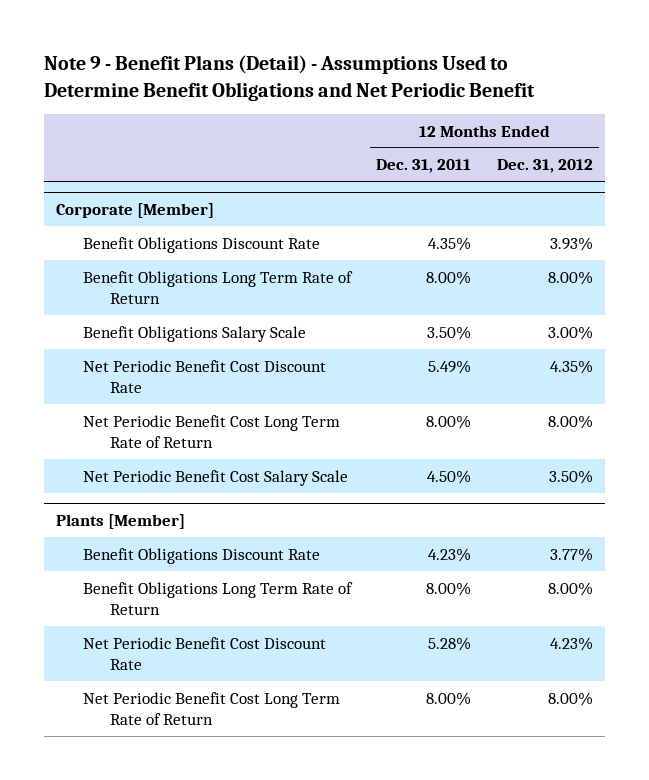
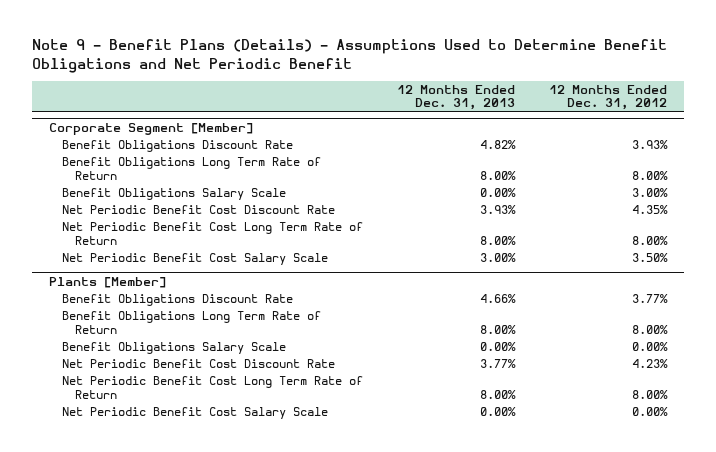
- Note 9 - Benefit Plans (Detail) - Assumptions Used to Determine Benefit Obligations and Net Periodic Benefit
+ Note 9 - Benefit Plans (Details) - Assumptions Used to Determine Benefit Obligations and Net Periodic Benefit
- | 12 Months Ended Dec. 31, 2011 | 12 Months Ended Dec. 31, 2012
+ | 12 Months Ended Dec. 31, 2013 | 12 Months Ended Dec. 31, 2012
- Corporate [Member]
+ Corporate Segment [Member]
@ Plants [Member]
+ Benefit Obligations Salary Scale | 0.00% | 0.00%
+ Net Periodic Benefit Cost Salary Scale | 0.00% | 0.00%

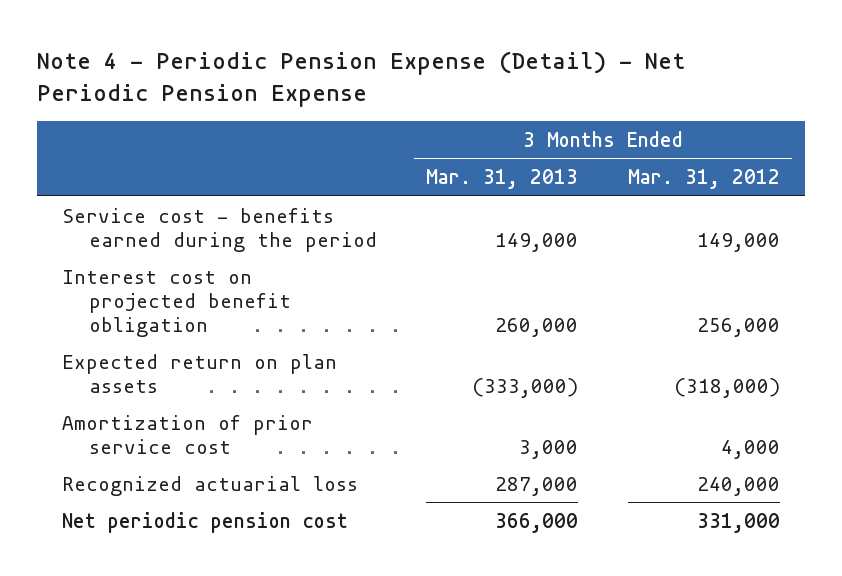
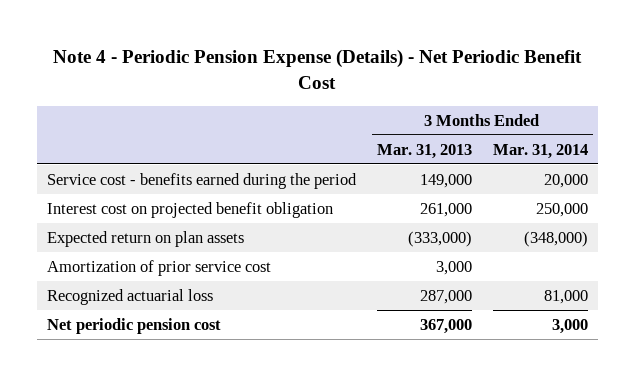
- Note 4 - Periodic Pension Expense (Detail) - Net Periodic Pension Expense
+ Note 4 - Periodic Pension Expense (Details) - Net Periodic Benefit Cost
- | 3 Months Ended Mar. 31, 2013 | 3 Months Ended Mar. 31, 2012
+ | 3 Months Ended Mar. 31, 2013 | 3 Months Ended Mar. 31, 2014
- Interest cost on projected benefit obligation | 260,000 | 256,000
+ Interest cost on projected benefit obligation | 261,000 | 250,000
- Net periodic pension cost | 366,000 | 331,000
+ Net periodic pension cost | 367,000 | 3,000

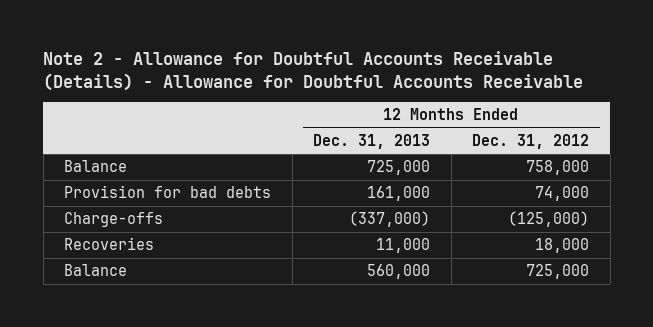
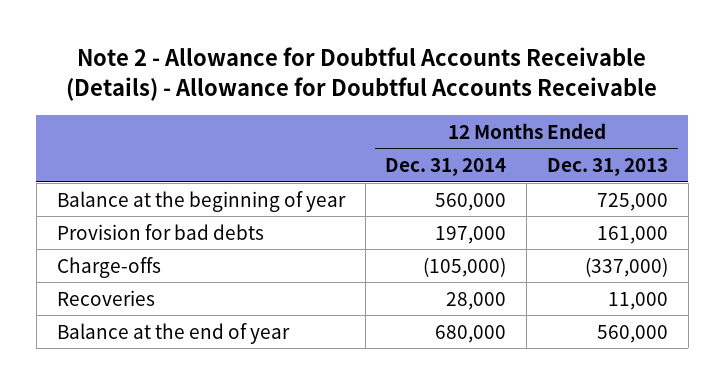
- | 12 Months Ended Dec. 31, 2013 | 12 Months Ended Dec. 31, 2012
+ | 12 Months Ended Dec. 31, 2014 | 12 Months Ended Dec. 31, 2013
- Balance | 725,000 | 758,000
+ Balance at the beginning of year | 560,000 | 725,000
- Balance | 560,000 | 725,000
+ Balance at the end of year | 680,000 | 560,000

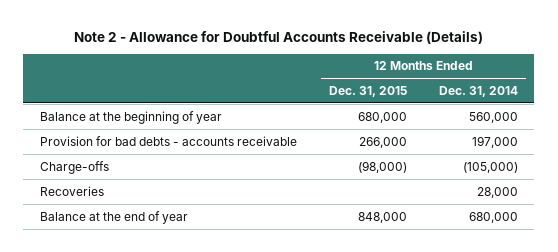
- Note 2 - Allowance for Doubtful Accounts Receivable (Details) - Allowance for Doubtful Accounts Receivable
+ Note 2 - Allowance for Doubtful Accounts Receivable (Details)
- | 12 Months Ended Dec. 31, 2014 | 12 Months Ended Dec. 31, 2013
+ | 12 Months Ended Dec. 31, 2015 | 12 Months Ended Dec. 31, 2014
- Provision for bad debts | 197,000 | 161,000
+ Provision for bad debts - accounts receivable | 266,000 | 197,000

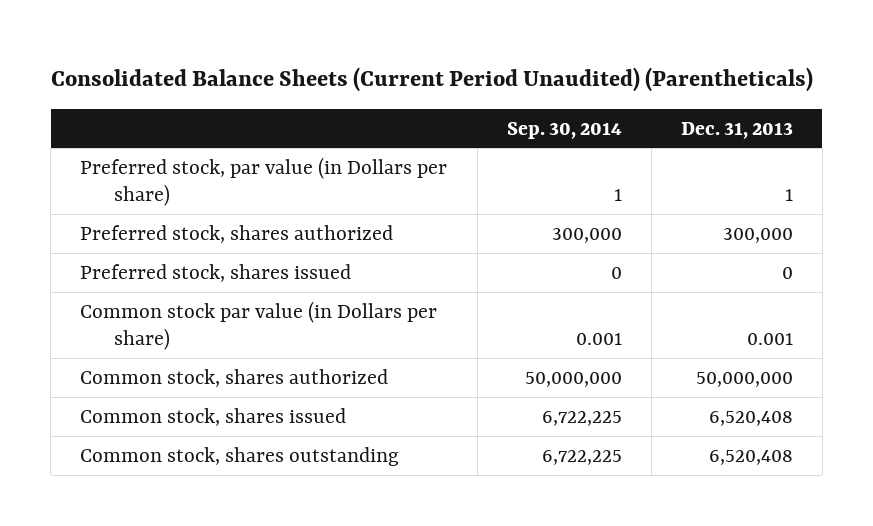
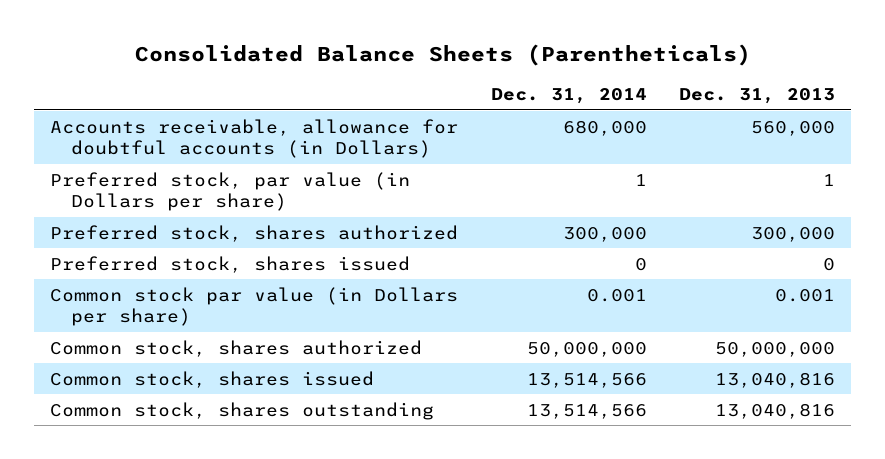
- Consolidated Balance Sheets (Current Period Unaudited) (Parentheticals)
+ Consolidated Balance Sheets (Parentheticals)
- | Sep. 30, 2014 | Dec. 31, 2013
+ | Dec. 31, 2014 | Dec. 31, 2013
+ Accounts receivable, allowance for doubtful accounts (in Dollars) | 680,000 | 560,000
- Common stock, shares issued | 6,722,225 | 6,520,408
- Common stock, shares outstanding | 6,722,225 | 6,520,408
+ Common stock, shares issued | 13,514,566 | 13,040,816
+ Common stock, shares outstanding | 13,514,566 | 13,040,816

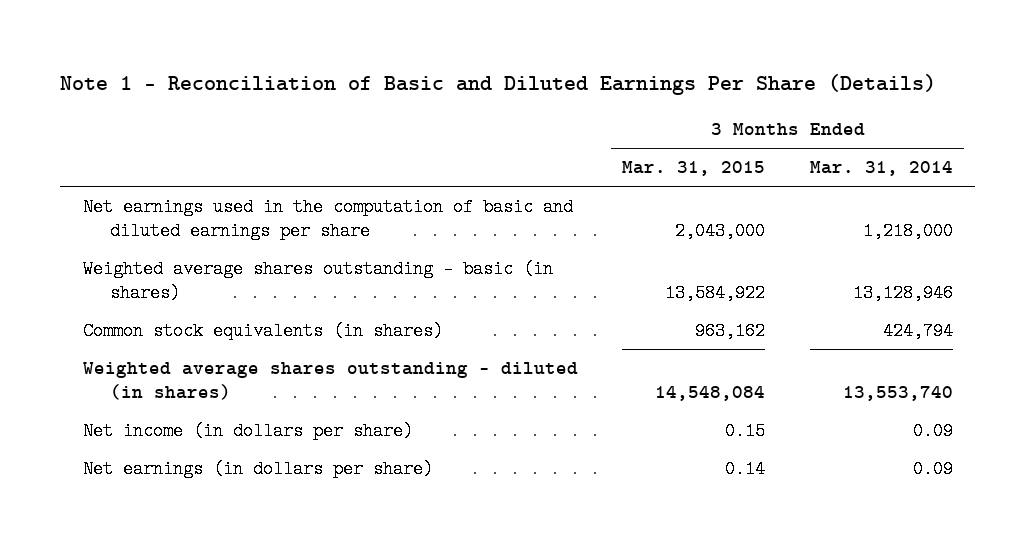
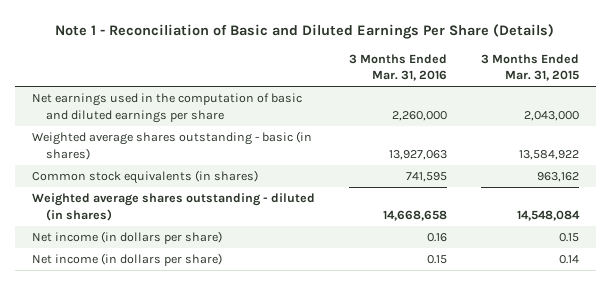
- | 3 Months Ended Mar. 31, 2015 | 3 Months Ended Mar. 31, 2014
+ | 3 Months Ended Mar. 31, 2016 | 3 Months Ended Mar. 31, 2015
- Net earnings (in dollars per share) | 0.14 | 0.09
+ Net income (in dollars per share) | 0.15 | 0.14

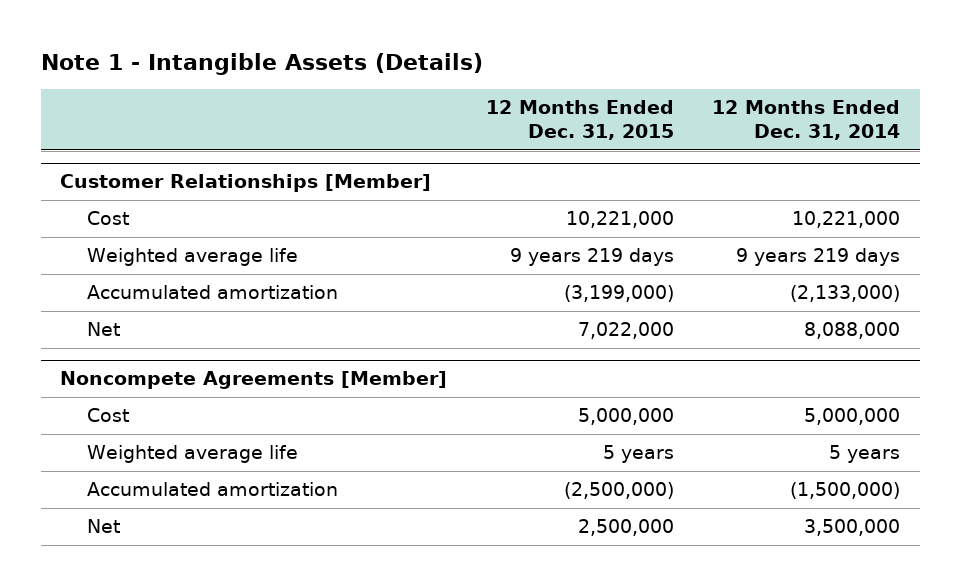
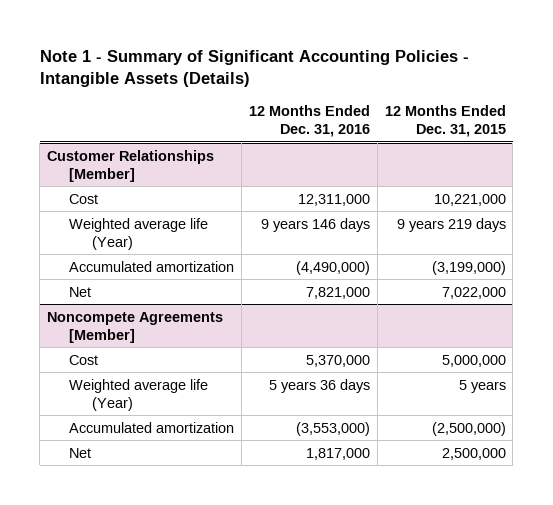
- Note 1 - Intangible Assets (Details)
+ Note 1 - Summary of Significant Accounting Policies - Intangible Assets (Details)
- | 12 Months Ended Dec. 31, 2015 | 12 Months Ended Dec. 31, 2014
+ | 12 Months Ended Dec. 31, 2016 | 12 Months Ended Dec. 31, 2015
@ Customer Relationships [Member]
- Weighted average life | 9 years 219 days | 9 years 219 days
+ Weighted average life (Year) | 9 years 146 days | 9 years 219 days
@ Noncompete Agreements [Member]
- Weighted average life | 5 years | 5 years
+ Weighted average life (Year) | 5 years 36 days | 5 years

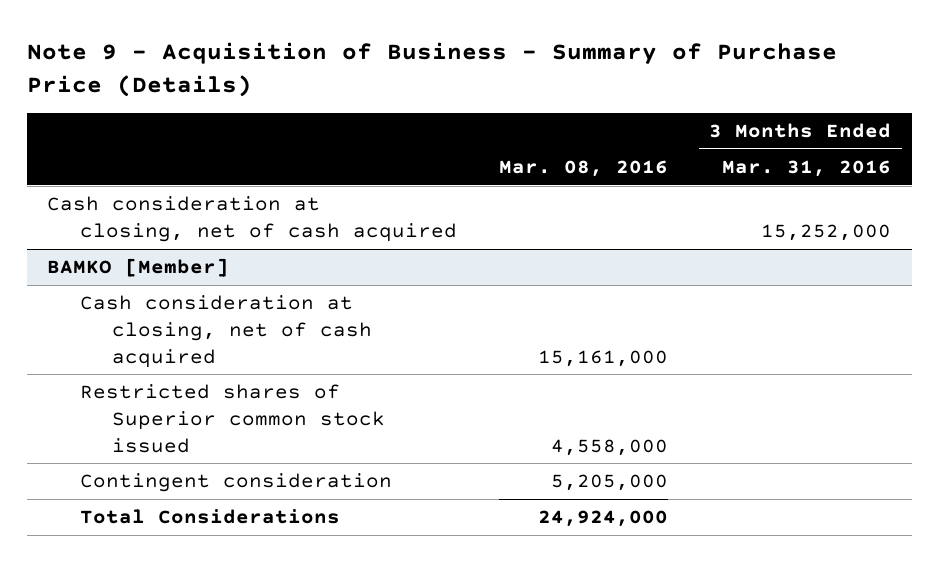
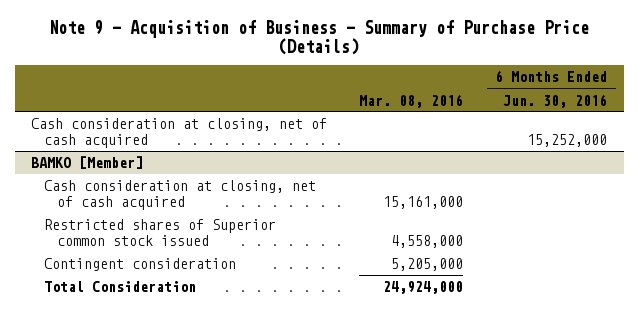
- | Mar. 08, 2016 | 3 Months Ended Mar. 31, 2016
+ | Mar. 08, 2016 | 6 Months Ended Jun. 30, 2016
@ BAMKO [Member]
- Total Considerations | 24,924,000 |
+ Total Consideration | 24,924,000 |

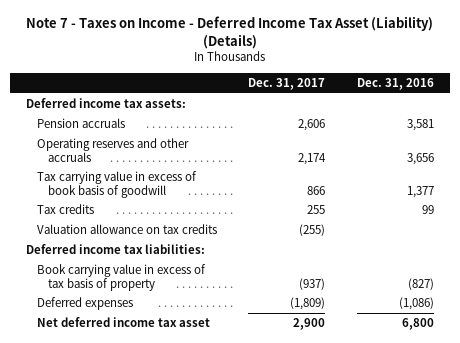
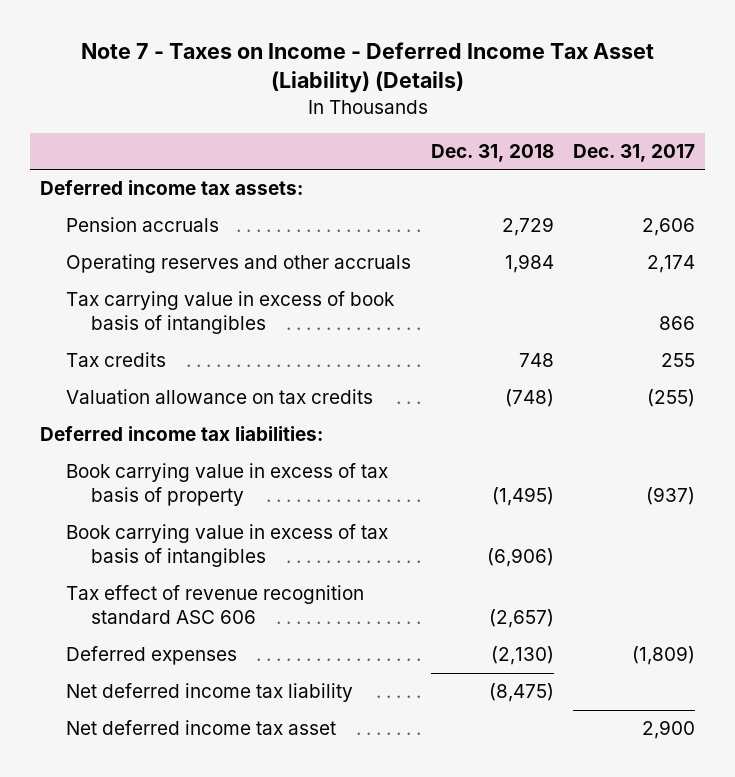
- | Dec. 31, 2017 | Dec. 31, 2016
+ | Dec. 31, 2018 | Dec. 31, 2017
- Tax carrying value in excess of book basis of goodwill | 866 | 1,377
+ Tax carrying value in excess of book basis of intangibles | | 866
+ Book carrying value in excess of tax basis of intangibles | (6,906) |
+ Tax effect of revenue recognition standard ASC 606 | (2,657) |
+ Net deferred income tax liability | (8,475) |

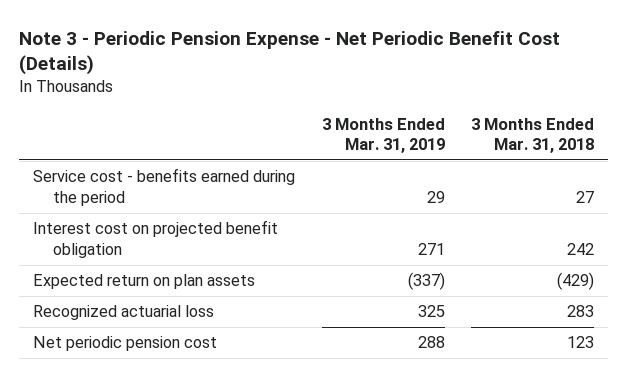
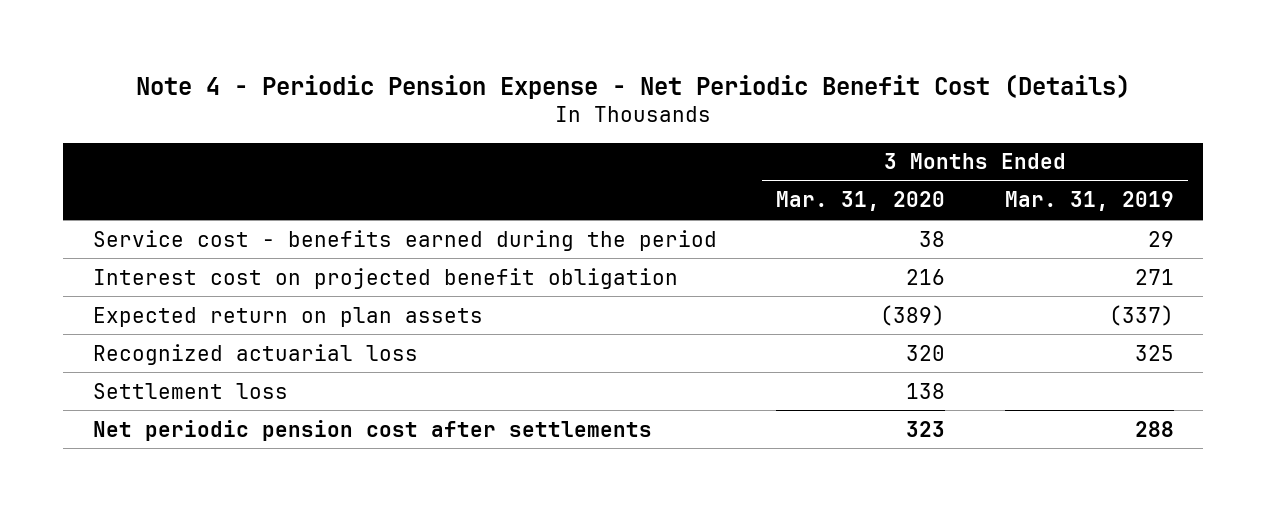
- Note 3 - Periodic Pension Expense - Net Periodic Benefit Cost (Details)
+ Note 4 - Periodic Pension Expense - Net Periodic Benefit Cost (Details)
- | 3 Months Ended Mar. 31, 2019 | 3 Months Ended Mar. 31, 2018
+ | 3 Months Ended Mar. 31, 2020 | 3 Months Ended Mar. 31, 2019
- Net periodic pension cost | 288 | 123
+ Settlement loss | 138 |
+ Net periodic pension cost after settlements | 323 | 288

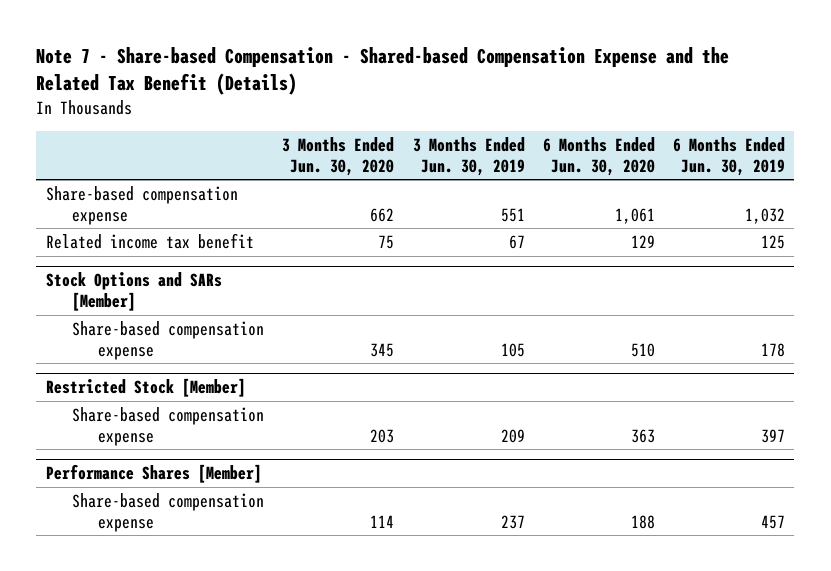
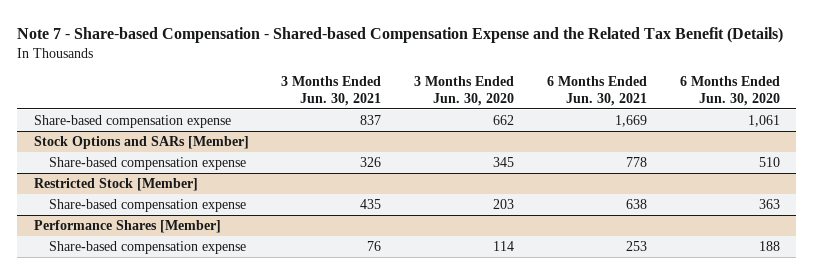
- | 3 Months Ended Jun. 30, 2020 | 3 Months Ended Jun. 30, 2019 | 6 Months Ended Jun. 30, 2020 | 6 Months Ended Jun. 30, 2019
+ | 3 Months Ended Jun. 30, 2021 | 3 Months Ended Jun. 30, 2020 | 6 Months Ended Jun. 30, 2021 | 6 Months Ended Jun. 30, 2020
- Related income tax benefit | 75 | 67 | 129 | 125

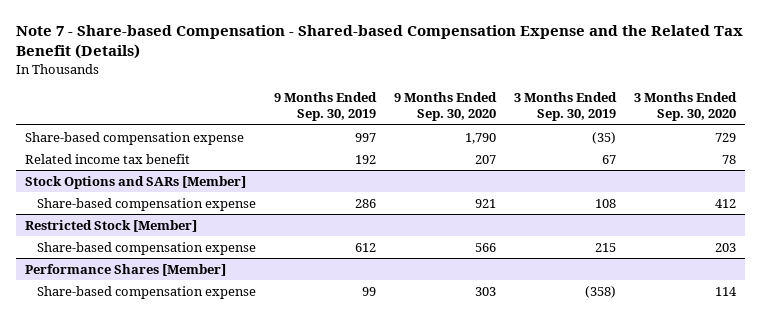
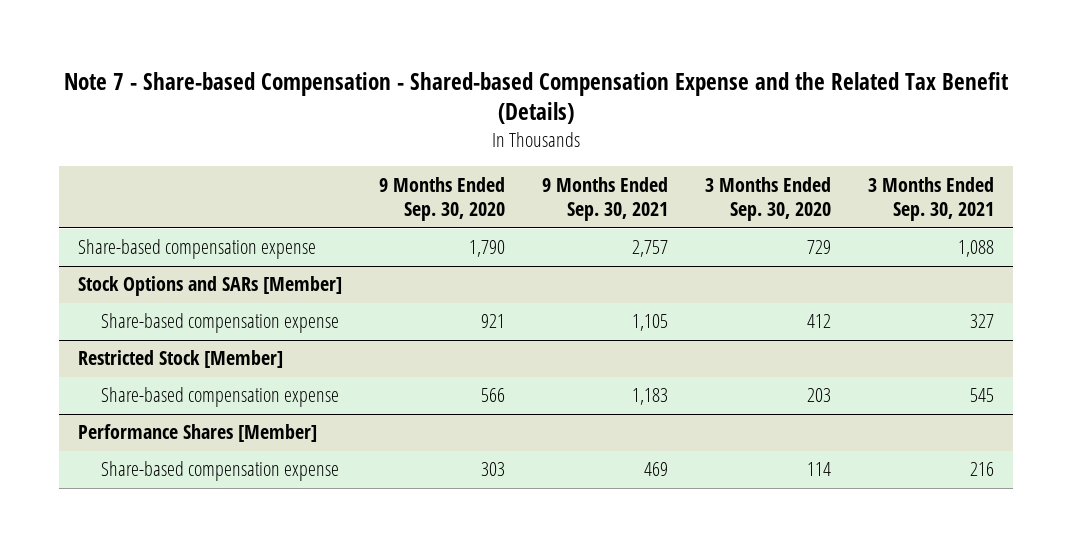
- | 9 Months Ended Sep. 30, 2019 | 9 Months Ended Sep. 30, 2020 | 3 Months Ended Sep. 30, 2019 | 3 Months Ended Sep. 30, 2020
+ | 9 Months Ended Sep. 30, 2020 | 9 Months Ended Sep. 30, 2021 | 3 Months Ended Sep. 30, 2020 | 3 Months Ended Sep. 30, 2021
- Related income tax benefit | 192 | 207 | 67 | 78

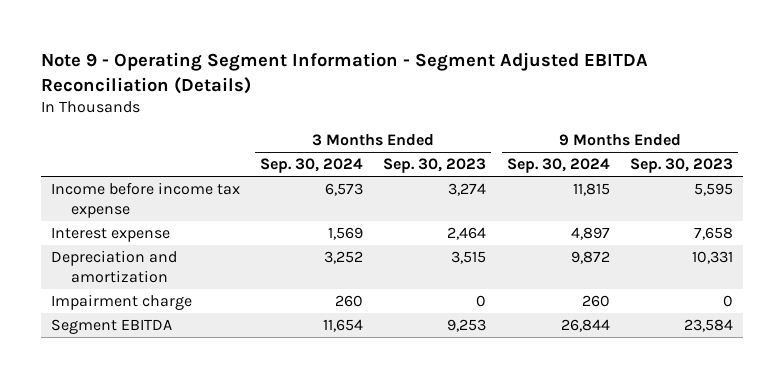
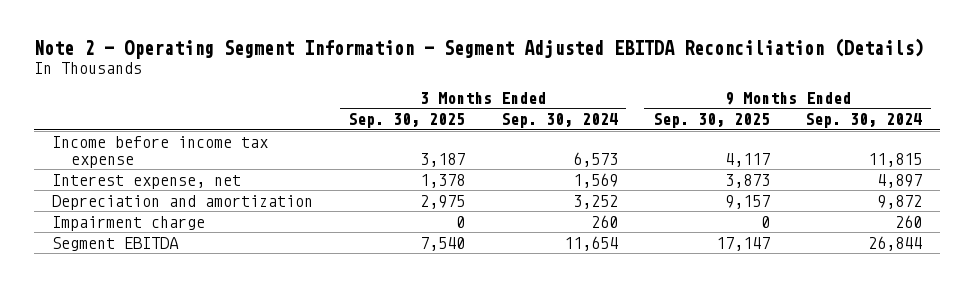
- Note 9 - Operating Segment Information - Segment Adjusted EBITDA Reconciliation (Details)
+ Note 2 - Operating Segment Information - Segment Adjusted EBITDA Reconciliation (Details)
- | 3 Months Ended Sep. 30, 2024 | 3 Months Ended Sep. 30, 2023 | 9 Months Ended Sep. 30, 2024 | 9 Months Ended Sep. 30, 2023
+ | 3 Months Ended Sep. 30, 2025 | 3 Months Ended Sep. 30, 2024 | 9 Months Ended Sep. 30, 2025 | 9 Months Ended Sep. 30, 2024
- Interest expense | 1,569 | 2,464 | 4,897 | 7,658
+ Interest expense, net | 1,378 | 1,569 | 3,873 | 4,897

